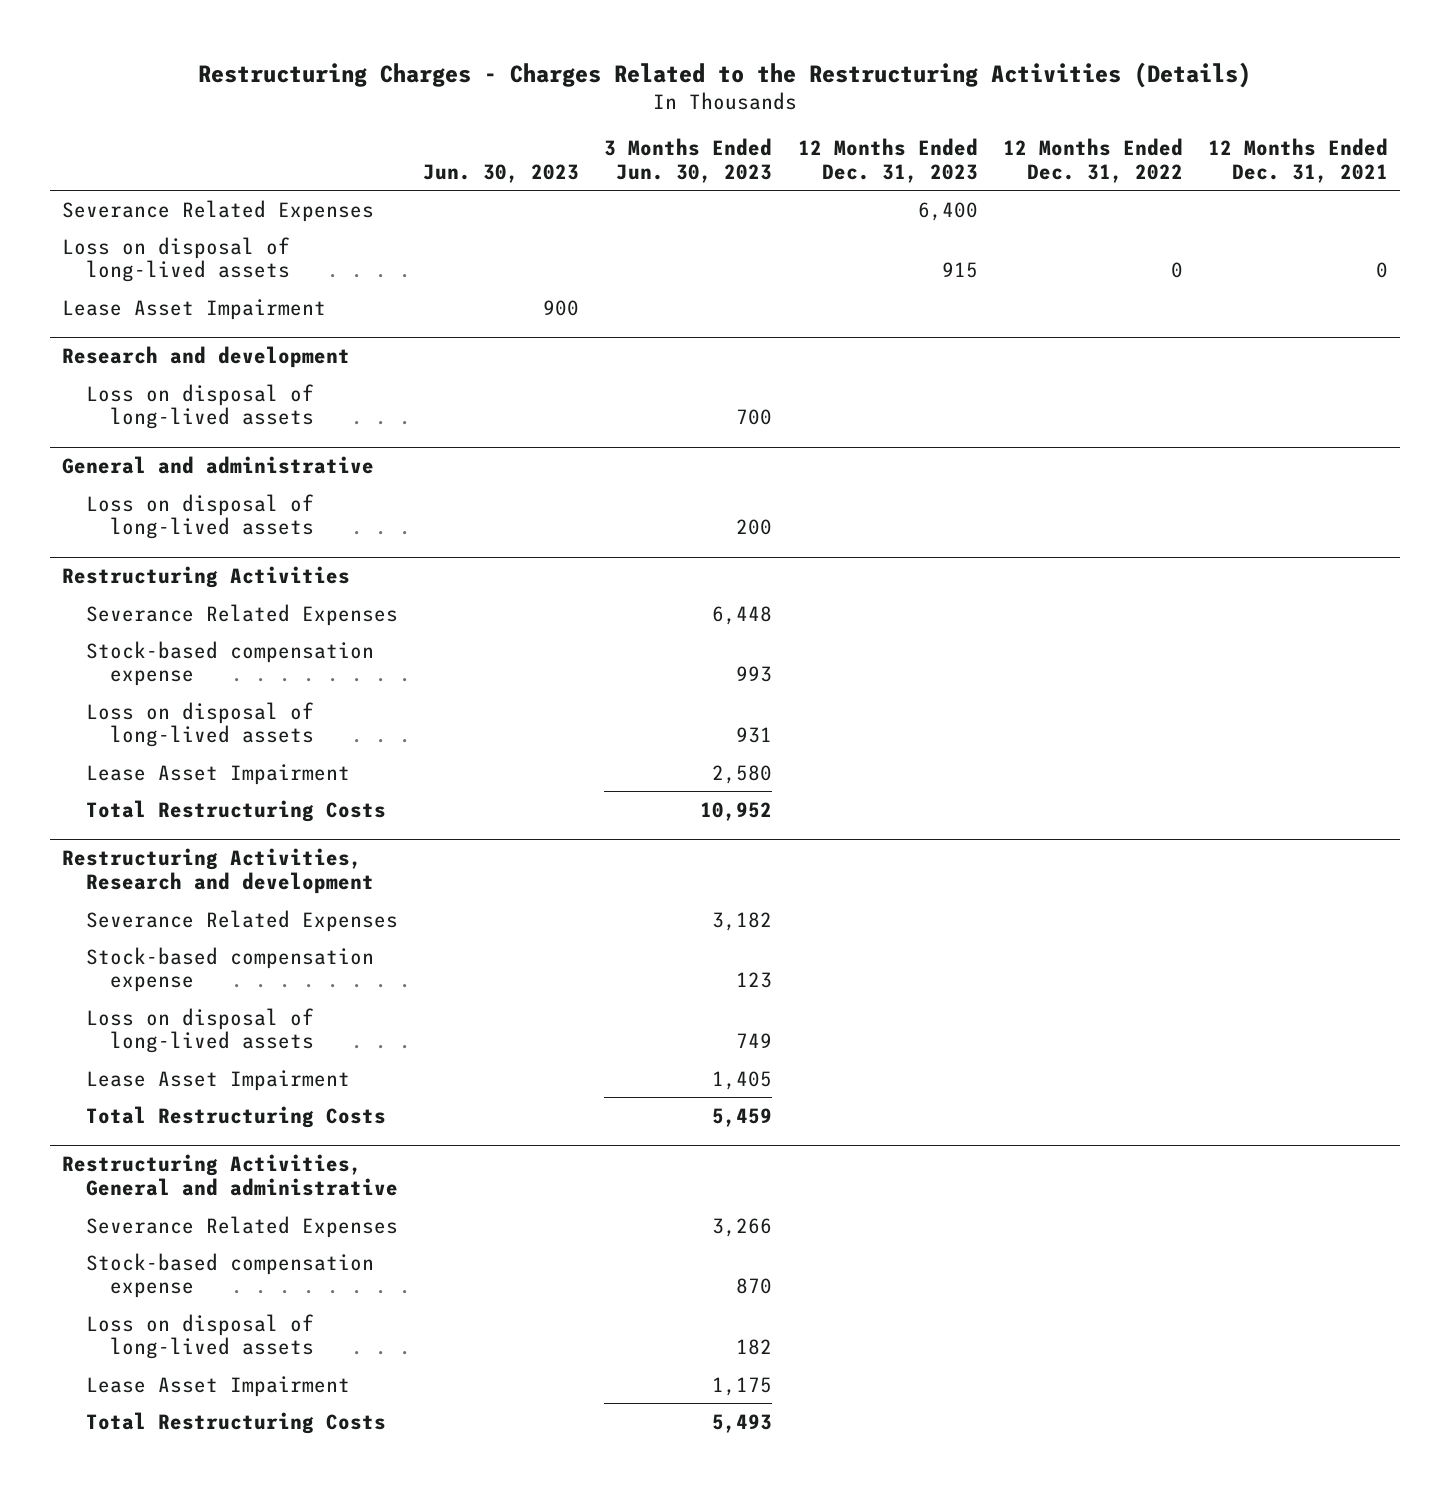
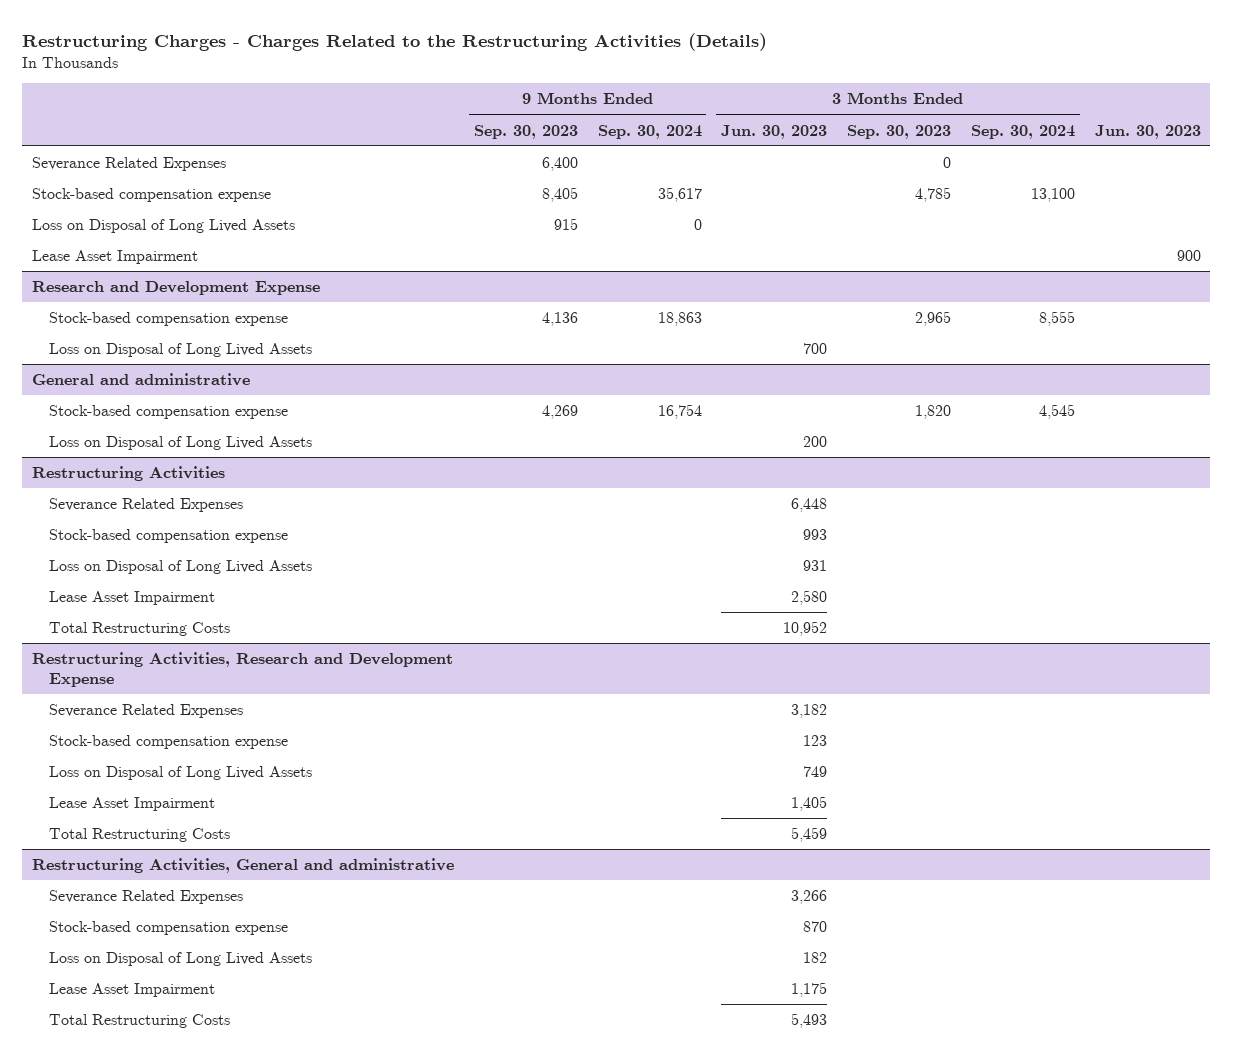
- | Jun. 30, 2023 | 3 Months Ended Jun. 30, 2023 | 12 Months Ended Dec. 31, 2023 | 12 Months Ended Dec. 31, 2022 | 12 Months Ended Dec. 31, 2021
+ | 9 Months Ended Sep. 30, 2023 | 9 Months Ended Sep. 30, 2024 | 3 Months Ended Jun. 30, 2023 | 3 Months Ended Sep. 30, 2023 | 3 Months Ended Sep. 30, 2024 | Jun. 30, 2023
- Loss on disposal of long-lived assets | | | 915 | 0 | 0
+ Stock-based compensation expense | 8,405 | 35,617 | | 4,785 | 13,100 |
+ Loss on Disposal of Long Lived Assets | 915 | 0 | | | |
- Research and development
- Loss on disposal of long-lived assets | | 700 | | |
+ Research and Development Expense
+ Stock-based compensation expense | 4,136 | 18,863 | | 2,965 | 8,555 |
+ Loss on Disposal of Long Lived Assets | | | 700 | | |
@ General and administrative
- Loss on disposal of long-lived assets | | 200 | | |
+ Stock-based compensation expense | 4,269 | 16,754 | | 1,820 | 4,545 |
+ Loss on Disposal of Long Lived Assets | | | 200 | | |
@ Restructuring Activities
- Loss on disposal of long-lived assets | | 931 | | |
+ Loss on Disposal of Long Lived Assets | | | 931 | | |
- Restructuring Activities, Research and development
+ Restructuring Activities, Research and Development Expense
- Loss on disposal of long-lived assets | | 749 | | |
+ Loss on Disposal of Long Lived Assets | | | 749 | | |
@ Restructuring Activities, General and administrative
- Loss on disposal of long-lived assets | | 182 | | |
+ Loss on Disposal of Long Lived Assets | | | 182 | | |

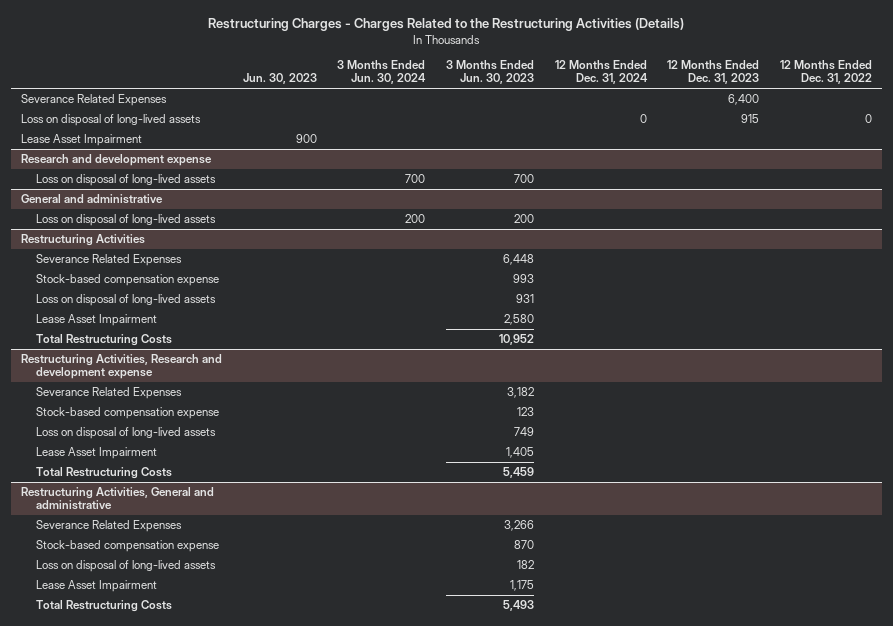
- | 9 Months Ended Sep. 30, 2023 | 9 Months Ended Sep. 30, 2024 | 3 Months Ended Jun. 30, 2023 | 3 Months Ended Sep. 30, 2023 | 3 Months Ended Sep. 30, 2024 | Jun. 30, 2023
+ | Jun. 30, 2023 | 3 Months Ended Jun. 30, 2024 | 3 Months Ended Jun. 30, 2023 | 12 Months Ended Dec. 31, 2024 | 12 Months Ended Dec. 31, 2023 | 12 Months Ended Dec. 31, 2022
- Stock-based compensation expense | 8,405 | 35,617 | | 4,785 | 13,100 |
- Loss on Disposal of Long Lived Assets | 915 | 0 | | | |
+ Loss on disposal of long-lived assets | | | | 0 | 915 | 0
- Research and Development Expense
- Stock-based compensation expense | 4,136 | 18,863 | | 2,965 | 8,555 |
- Loss on Disposal of Long Lived Assets | | | 700 | | |
+ Research and development expense
+ Loss on disposal of long-lived assets | | 700 | 700 | | |
@ General and administrative
- Stock-based compensation expense | 4,269 | 16,754 | | 1,820 | 4,545 |
- Loss on Disposal of Long Lived Assets | | | 200 | | |
+ Loss on disposal of long-lived assets | | 200 | 200 | | |
@ Restructuring Activities
- Loss on Disposal of Long Lived Assets | | | 931 | | |
+ Loss on disposal of long-lived assets | | | 931 | | |
- Restructuring Activities, Research and Development Expense
+ Restructuring Activities, Research and development expense
- Loss on Disposal of Long Lived Assets | | | 749 | | |
+ Loss on disposal of long-lived assets | | | 749 | | |
@ Restructuring Activities, General and administrative
- Loss on Disposal of Long Lived Assets | | | 182 | | |
+ Loss on disposal of long-lived assets | | | 182 | | |

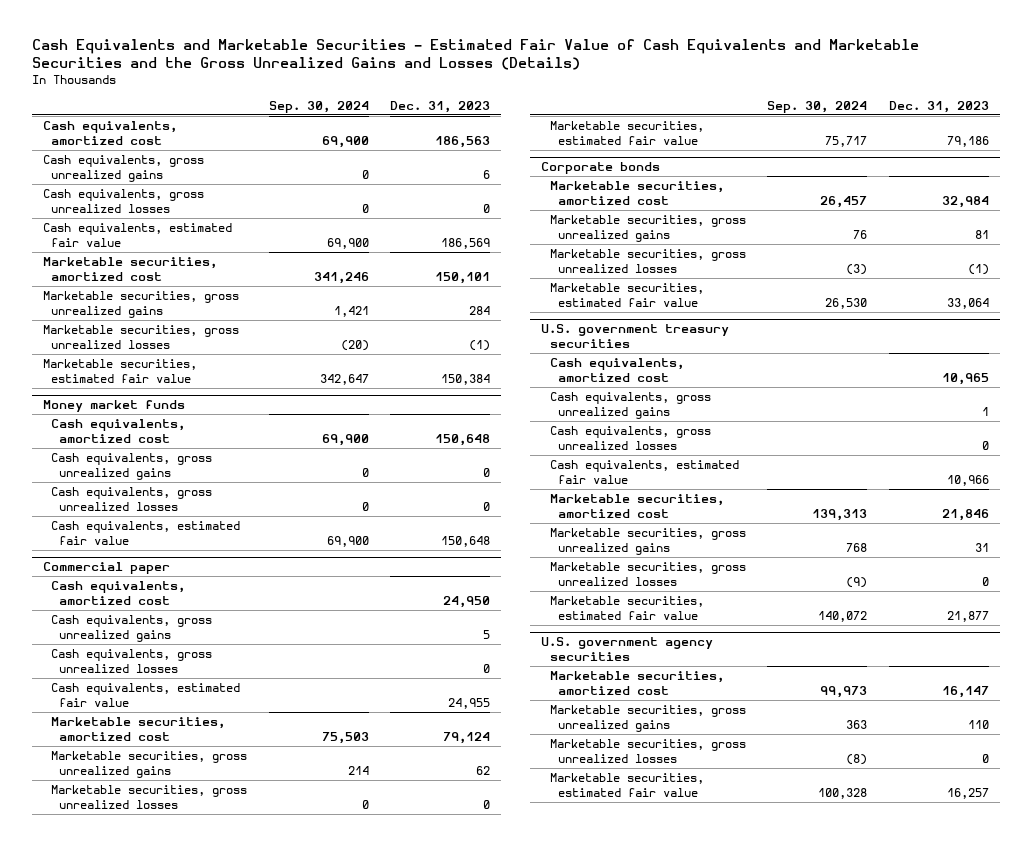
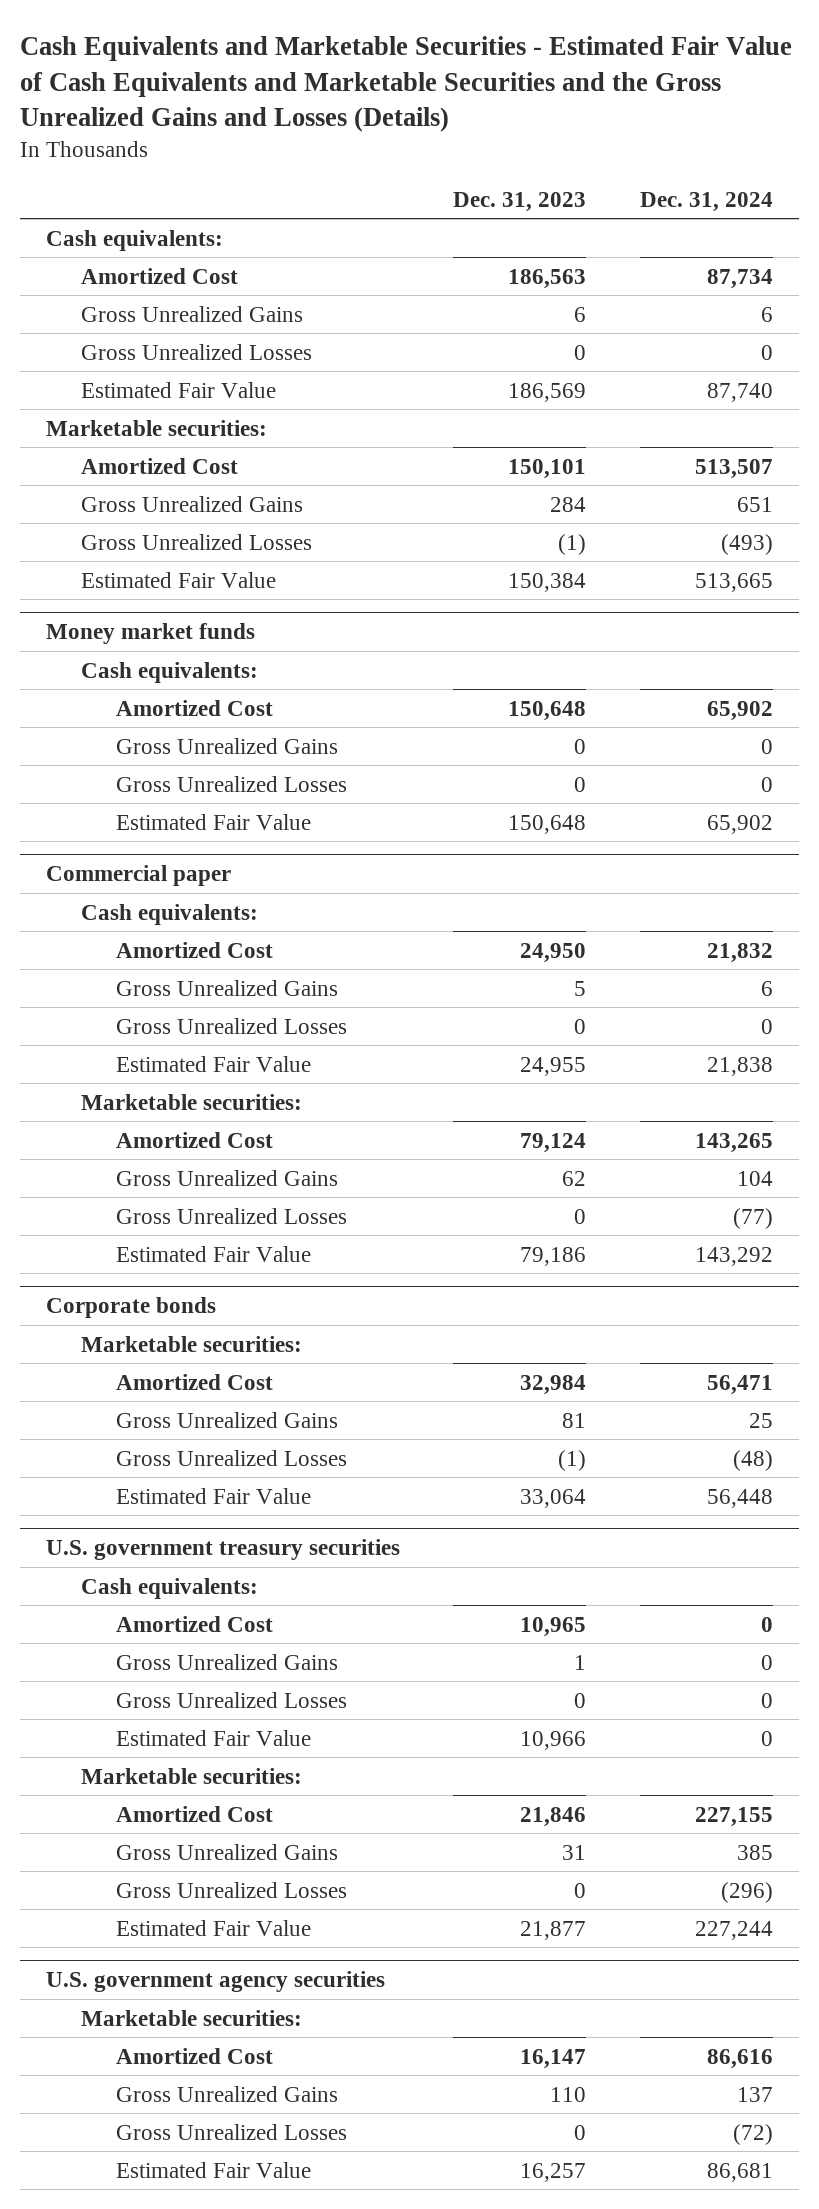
- | Sep. 30, 2024 | Dec. 31, 2023
+ | Dec. 31, 2023 | Dec. 31, 2024
- Cash equivalents, amortized cost | 69,900 | 186,563
- Cash equivalents, gross unrealized gains | 0 | 6
- Cash equivalents, gross unrealized losses | 0 | 0
- Cash equivalents, estimated fair value | 69,900 | 186,569
- Marketable securities, amortized cost | 341,246 | 150,101
- Marketable securities, gross unrealized gains | 1,421 | 284
- Marketable securities, gross unrealized losses | (20) | (1)
- Marketable securities, estimated fair value | 342,647 | 150,384
+ Cash equivalents:
+ Amortized Cost | 186,563 | 87,734
+ Gross Unrealized Gains | 6 | 6
+ Gross Unrealized Losses | 0 | 0
+ Estimated Fair Value | 186,569 | 87,740
+ Marketable securities:
+ Amortized Cost | 150,101 | 513,507
+ Gross Unrealized Gains | 284 | 651
+ Gross Unrealized Losses | (1) | (493)
+ Estimated Fair Value | 150,384 | 513,665
@ Money market funds
- Cash equivalents, amortized cost | 69,900 | 150,648
- Cash equivalents, gross unrealized gains | 0 | 0
- Cash equivalents, gross unrealized losses | 0 | 0
- Cash equivalents, estimated fair value | 69,900 | 150,648
+ Cash equivalents:
+ Amortized Cost | 150,648 | 65,902
+ Gross Unrealized Gains | 0 | 0
+ Gross Unrealized Losses | 0 | 0
+ Estimated Fair Value | 150,648 | 65,902
@ Commercial paper
- Cash equivalents, amortized cost | | 24,950
- Cash equivalents, gross unrealized gains | | 5
- Cash equivalents, gross unrealized losses | | 0
- Cash equivalents, estimated fair value | | 24,955
- Marketable securities, amortized cost | 75,503 | 79,124
- Marketable securities, gross unrealized gains | 214 | 62
- Marketable securities, gross unrealized losses | 0 | 0
- Marketable securities, estimated fair value | 75,717 | 79,186
+ Cash equivalents:
+ Amortized Cost | 24,950 | 21,832
+ Gross Unrealized Gains | 5 | 6
+ Gross Unrealized Losses | 0 | 0
+ Estimated Fair Value | 24,955 | 21,838
+ Marketable securities:
+ Amortized Cost | 79,124 | 143,265
+ Gross Unrealized Gains | 62 | 104
+ Gross Unrealized Losses | 0 | (77)
+ Estimated Fair Value | 79,186 | 143,292
@ Corporate bonds
- Marketable securities, amortized cost | 26,457 | 32,984
- Marketable securities, gross unrealized gains | 76 | 81
- Marketable securities, gross unrealized losses | (3) | (1)
- Marketable securities, estimated fair value | 26,530 | 33,064
+ Marketable securities:
+ Amortized Cost | 32,984 | 56,471
+ Gross Unrealized Gains | 81 | 25
+ Gross Unrealized Losses | (1) | (48)
+ Estimated Fair Value | 33,064 | 56,448
@ U.S. government treasury securities
- Cash equivalents, amortized cost | | 10,965
- Cash equivalents, gross unrealized gains | | 1
- Cash equivalents, gross unrealized losses | | 0
- Cash equivalents, estimated fair value | | 10,966
- Marketable securities, amortized cost | 139,313 | 21,846
- Marketable securities, gross unrealized gains | 768 | 31
- Marketable securities, gross unrealized losses | (9) | 0
- Marketable securities, estimated fair value | 140,072 | 21,877
+ Cash equivalents:
+ Amortized Cost | 10,965 | 0
+ Gross Unrealized Gains | 1 | 0
+ Gross Unrealized Losses | 0 | 0
+ Estimated Fair Value | 10,966 | 0
+ Marketable securities:
+ Amortized Cost | 21,846 | 227,155
+ Gross Unrealized Gains | 31 | 385
+ Gross Unrealized Losses | 0 | (296)
+ Estimated Fair Value | 21,877 | 227,244
@ U.S. government agency securities
- Marketable securities, amortized cost | 99,973 | 16,147
- Marketable securities, gross unrealized gains | 363 | 110
- Marketable securities, gross unrealized losses | (8) | 0
- Marketable securities, estimated fair value | 100,328 | 16,257
+ Marketable securities:
+ Amortized Cost | 16,147 | 86,616
+ Gross Unrealized Gains | 110 | 137
+ Gross Unrealized Losses | 0 | (72)
+ Estimated Fair Value | 16,257 | 86,681

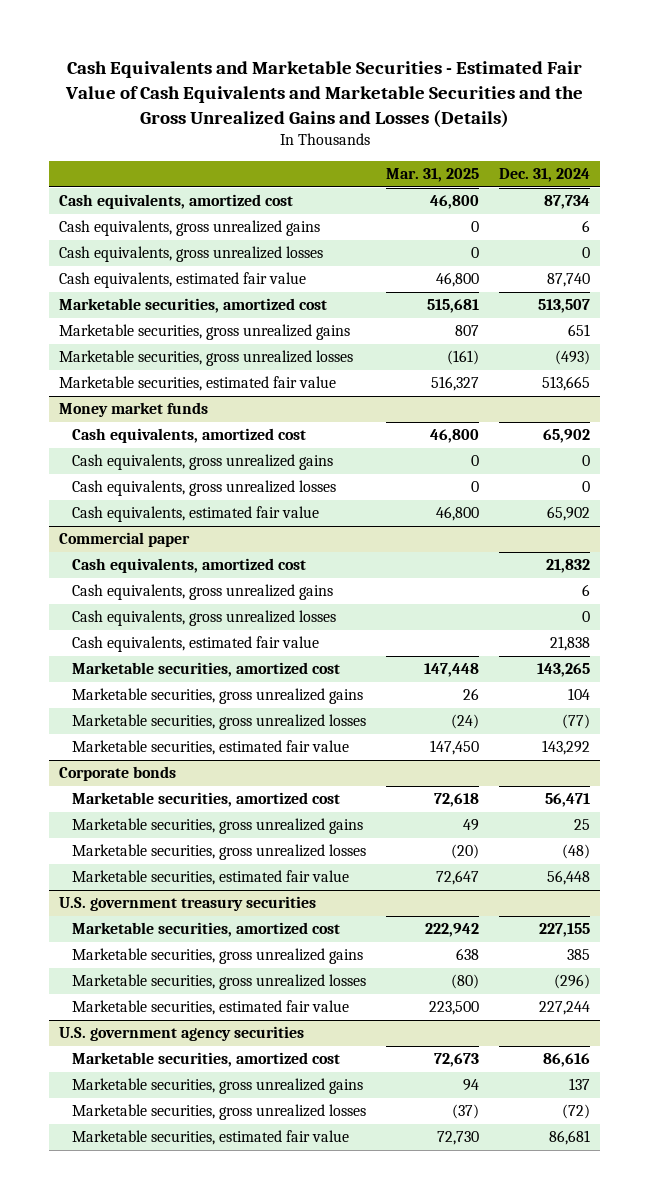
- | Dec. 31, 2023 | Dec. 31, 2024
+ | Mar. 31, 2025 | Dec. 31, 2024
- Cash equivalents:
- Amortized Cost | 186,563 | 87,734
- Gross Unrealized Gains | 6 | 6
- Gross Unrealized Losses | 0 | 0
- Estimated Fair Value | 186,569 | 87,740
- Marketable securities:
- Amortized Cost | 150,101 | 513,507
- Gross Unrealized Gains | 284 | 651
- Gross Unrealized Losses | (1) | (493)
- Estimated Fair Value | 150,384 | 513,665
+ Cash equivalents, amortized cost | 46,800 | 87,734
+ Cash equivalents, gross unrealized gains | 0 | 6
+ Cash equivalents, gross unrealized losses | 0 | 0
+ Cash equivalents, estimated fair value | 46,800 | 87,740
+ Marketable securities, amortized cost | 515,681 | 513,507
+ Marketable securities, gross unrealized gains | 807 | 651
+ Marketable securities, gross unrealized losses | (161) | (493)
+ Marketable securities, estimated fair value | 516,327 | 513,665
@ Money market funds
- Cash equivalents:
- Amortized Cost | 150,648 | 65,902
- Gross Unrealized Gains | 0 | 0
- Gross Unrealized Losses | 0 | 0
- Estimated Fair Value | 150,648 | 65,902
+ Cash equivalents, amortized cost | 46,800 | 65,902
+ Cash equivalents, gross unrealized gains | 0 | 0
+ Cash equivalents, gross unrealized losses | 0 | 0
+ Cash equivalents, estimated fair value | 46,800 | 65,902
@ Commercial paper
- Cash equivalents:
- Amortized Cost | 24,950 | 21,832
- Gross Unrealized Gains | 5 | 6
- Gross Unrealized Losses | 0 | 0
- Estimated Fair Value | 24,955 | 21,838
- Marketable securities:
- Amortized Cost | 79,124 | 143,265
- Gross Unrealized Gains | 62 | 104
- Gross Unrealized Losses | 0 | (77)
- Estimated Fair Value | 79,186 | 143,292
+ Cash equivalents, amortized cost | | 21,832
+ Cash equivalents, gross unrealized gains | | 6
+ Cash equivalents, gross unrealized losses | | 0
+ Cash equivalents, estimated fair value | | 21,838
+ Marketable securities, amortized cost | 147,448 | 143,265
+ Marketable securities, gross unrealized gains | 26 | 104
+ Marketable securities, gross unrealized losses | (24) | (77)
+ Marketable securities, estimated fair value | 147,450 | 143,292
@ Corporate bonds
- Marketable securities:
- Amortized Cost | 32,984 | 56,471
- Gross Unrealized Gains | 81 | 25
- Gross Unrealized Losses | (1) | (48)
- Estimated Fair Value | 33,064 | 56,448
+ Marketable securities, amortized cost | 72,618 | 56,471
+ Marketable securities, gross unrealized gains | 49 | 25
+ Marketable securities, gross unrealized losses | (20) | (48)
+ Marketable securities, estimated fair value | 72,647 | 56,448
@ U.S. government treasury securities
- Cash equivalents:
- Amortized Cost | 10,965 | 0
- Gross Unrealized Gains | 1 | 0
- Gross Unrealized Losses | 0 | 0
- Estimated Fair Value | 10,966 | 0
- Marketable securities:
- Amortized Cost | 21,846 | 227,155
- Gross Unrealized Gains | 31 | 385
- Gross Unrealized Losses | 0 | (296)
- Estimated Fair Value | 21,877 | 227,244
+ Marketable securities, amortized cost | 222,942 | 227,155
+ Marketable securities, gross unrealized gains | 638 | 385
+ Marketable securities, gross unrealized losses | (80) | (296)
+ Marketable securities, estimated fair value | 223,500 | 227,244
@ U.S. government agency securities
- Marketable securities:
- Amortized Cost | 16,147 | 86,616
- Gross Unrealized Gains | 110 | 137
- Gross Unrealized Losses | 0 | (72)
- Estimated Fair Value | 16,257 | 86,681
+ Marketable securities, amortized cost | 72,673 | 86,616
+ Marketable securities, gross unrealized gains | 94 | 137
+ Marketable securities, gross unrealized losses | (37) | (72)
+ Marketable securities, estimated fair value | 72,730 | 86,681

